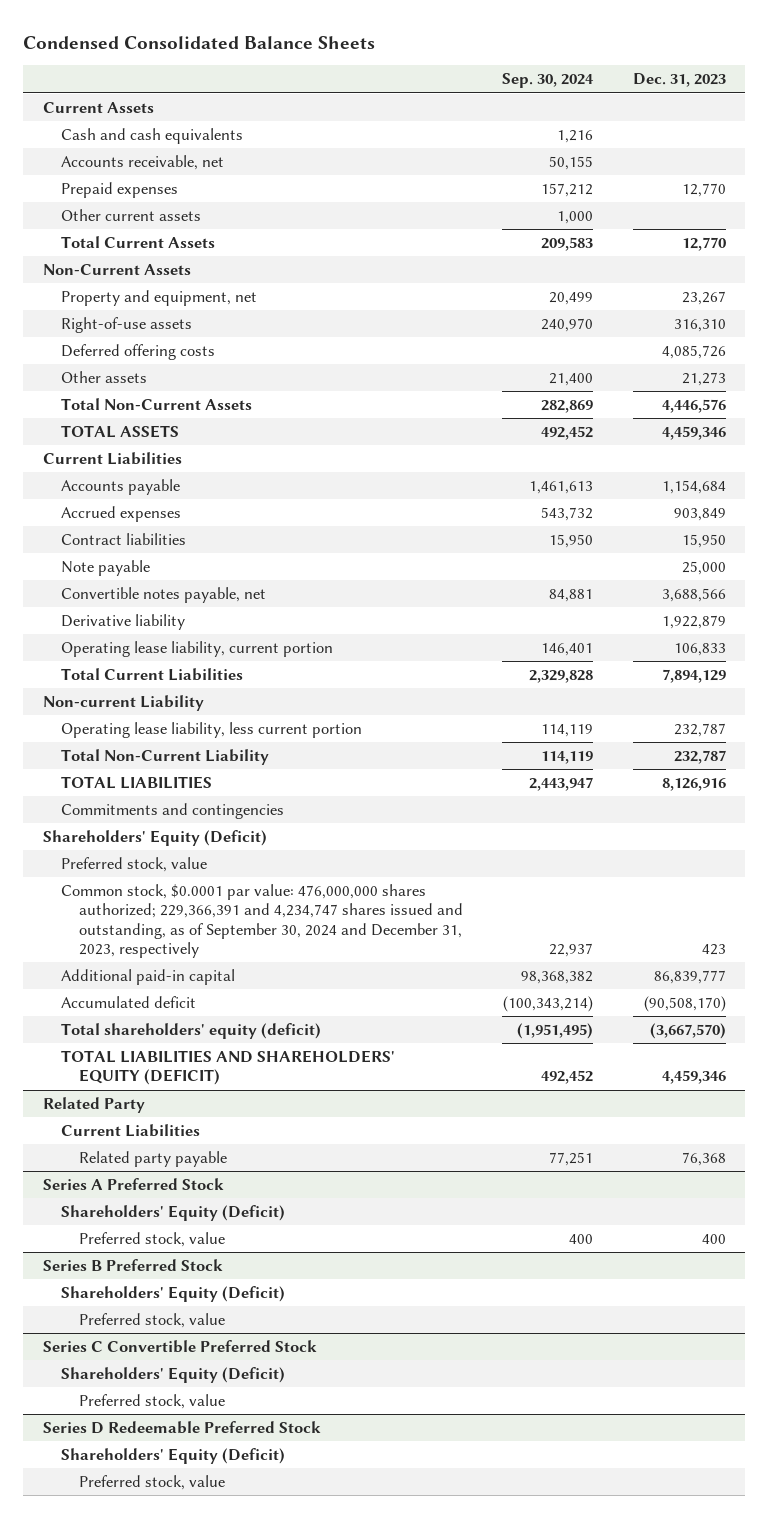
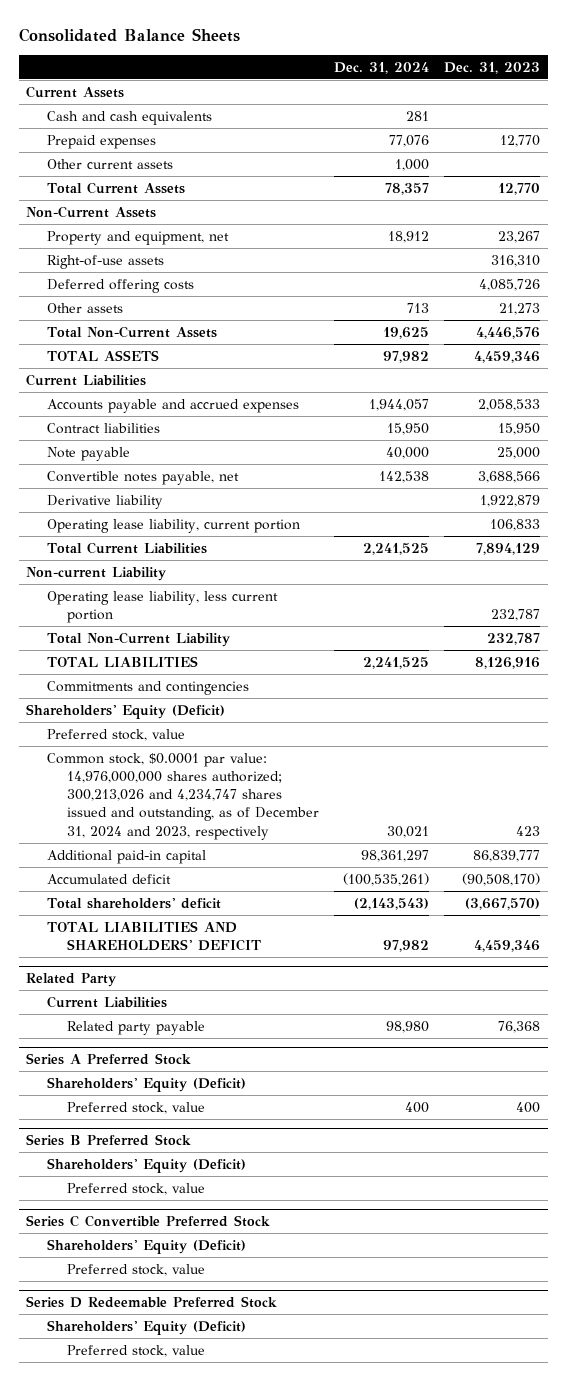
- Condensed Consolidated Balance Sheets
+ Consolidated Balance Sheets
- | Sep. 30, 2024 | Dec. 31, 2023
+ | Dec. 31, 2024 | Dec. 31, 2023
- Accounts receivable, net | 50,155 |
- Accounts payable | 1,461,613 | 1,154,684
- Accrued expenses | 543,732 | 903,849
+ Accounts payable and accrued expenses | 1,944,057 | 2,058,533
- Common stock, $0.0001 par value: 476,000,000 shares authorized; 229,366,391 and 4,234,747 shares issued and outstanding, as of September 30, 2024 and December 31, 2023, respectively | 22,937 | 423
+ Common stock, $0.0001 par value: 14,976,000,000 shares authorized; 300,213,026 and 4,234,747 shares issued and outstanding, as of December 31, 2024 and 2023, respectively | 30,021 | 423
- Total shareholders' equity (deficit) | (1,951,495) | (3,667,570)
- TOTAL LIABILITIES AND SHAREHOLDERS' EQUITY (DEFICIT) | 492,452 | 4,459,346
+ Total shareholders' deficit | (2,143,543) | (3,667,570)
+ TOTAL LIABILITIES AND SHAREHOLDERS' DEFICIT | 97,982 | 4,459,346

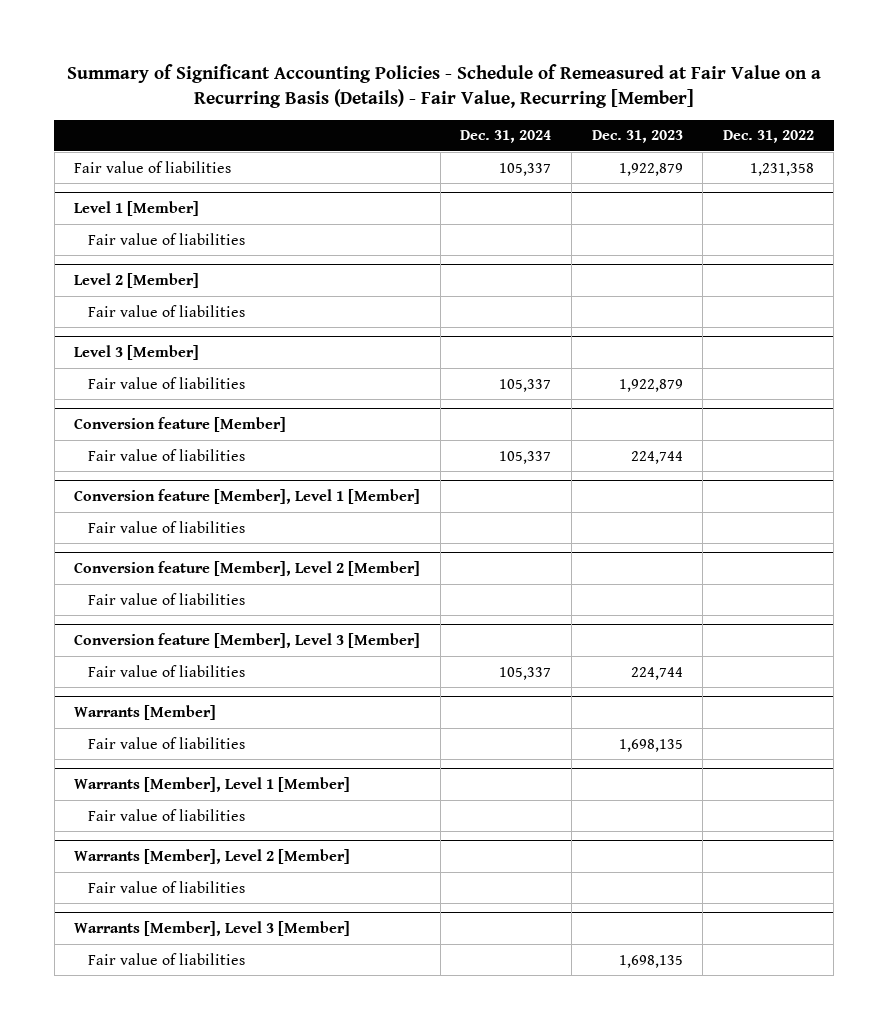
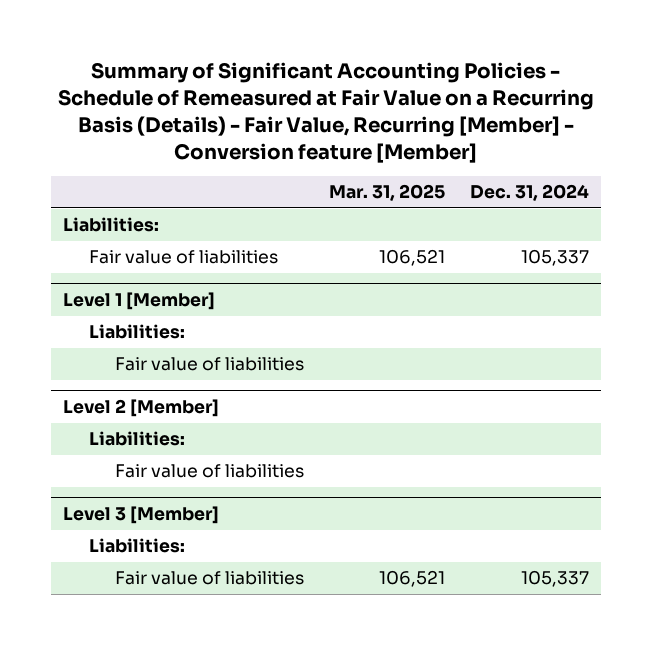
- Summary of Significant Accounting Policies - Schedule of Remeasured at Fair Value on a Recurring Basis (Details) - Fair Value, Recurring [Member]
+ Summary of Significant Accounting Policies - Schedule of Remeasured at Fair Value on a Recurring Basis (Details) - Fair Value, Recurring [Member] - Conversion feature [Member]
- | Dec. 31, 2024 | Dec. 31, 2023 | Dec. 31, 2022
+ | Mar. 31, 2025 | Dec. 31, 2024
+ Liabilities:
@ Level 1 [Member]
+ Liabilities:
@ Level 2 [Member]
+ Liabilities:
@ Level 3 [Member]
- Fair value of liabilities | 105,337 | 1,922,879 |
- Conversion feature [Member]
- Fair value of liabilities | 105,337 | 224,744 |
- Conversion feature [Member], Level 1 [Member]
- Fair value of liabilities
- Conversion feature [Member], Level 2 [Member]
- Fair value of liabilities
- Conversion feature [Member], Level 3 [Member]
@ Level 3 [Member]
+ Liabilities:
- Warrants [Member]
- Fair value of liabilities | | 1,698,135 |
- Warrants [Member], Level 1 [Member]
- Fair value of liabilities
- Warrants [Member], Level 2 [Member]
- Fair value of liabilities
- Warrants [Member], Level 3 [Member]
- Fair value of liabilities | | 1,698,135 |

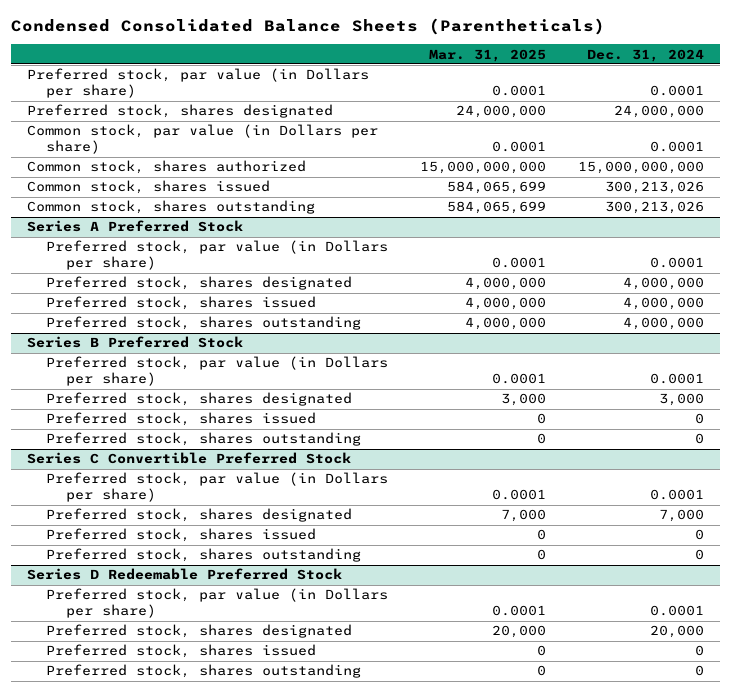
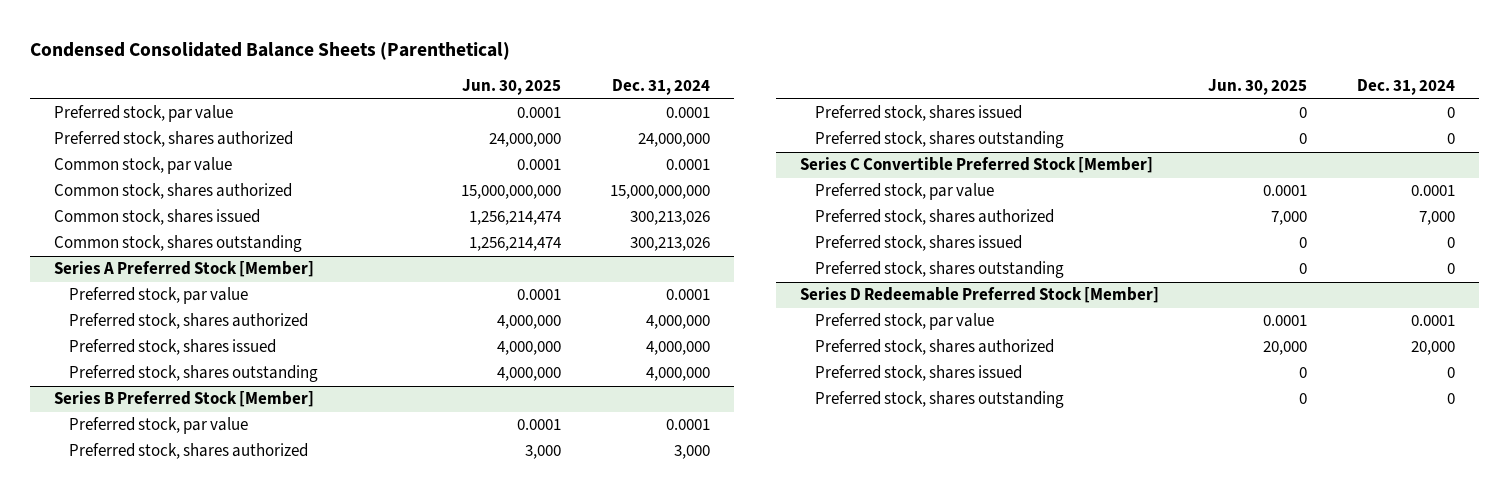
- Condensed Consolidated Balance Sheets (Parentheticals)
+ Condensed Consolidated Balance Sheets (Parenthetical)
- | Mar. 31, 2025 | Dec. 31, 2024
+ | Jun. 30, 2025 | Dec. 31, 2024
- Preferred stock, par value (in Dollars per share) | 0.0001 | 0.0001
- Preferred stock, shares designated | 24,000,000 | 24,000,000
- Common stock, par value (in Dollars per share) | 0.0001 | 0.0001
+ Preferred stock, par value | 0.0001 | 0.0001
+ Preferred stock, shares authorized | 24,000,000 | 24,000,000
+ Common stock, par value | 0.0001 | 0.0001
- Series A Preferred Stock
- Preferred stock, par value (in Dollars per share) | 0.0001 | 0.0001
- Preferred stock, shares designated | 4,000,000 | 4,000,000
+ Series A Preferred Stock [Member]
+ Preferred stock, par value | 0.0001 | 0.0001
+ Preferred stock, shares authorized | 4,000,000 | 4,000,000
- Series B Preferred Stock
- Preferred stock, par value (in Dollars per share) | 0.0001 | 0.0001
- Preferred stock, shares designated | 3,000 | 3,000
+ Series B Preferred Stock [Member]
+ Preferred stock, par value | 0.0001 | 0.0001
+ Preferred stock, shares authorized | 3,000 | 3,000
- Series C Convertible Preferred Stock
- Preferred stock, par value (in Dollars per share) | 0.0001 | 0.0001
- Preferred stock, shares designated | 7,000 | 7,000
+ Series C Convertible Preferred Stock [Member]
+ Preferred stock, par value | 0.0001 | 0.0001
+ Preferred stock, shares authorized | 7,000 | 7,000
- Series D Redeemable Preferred Stock
- Preferred stock, par value (in Dollars per share) | 0.0001 | 0.0001
- Preferred stock, shares designated | 20,000 | 20,000
+ Series D Redeemable Preferred Stock [Member]
+ Preferred stock, par value | 0.0001 | 0.0001
+ Preferred stock, shares authorized | 20,000 | 20,000

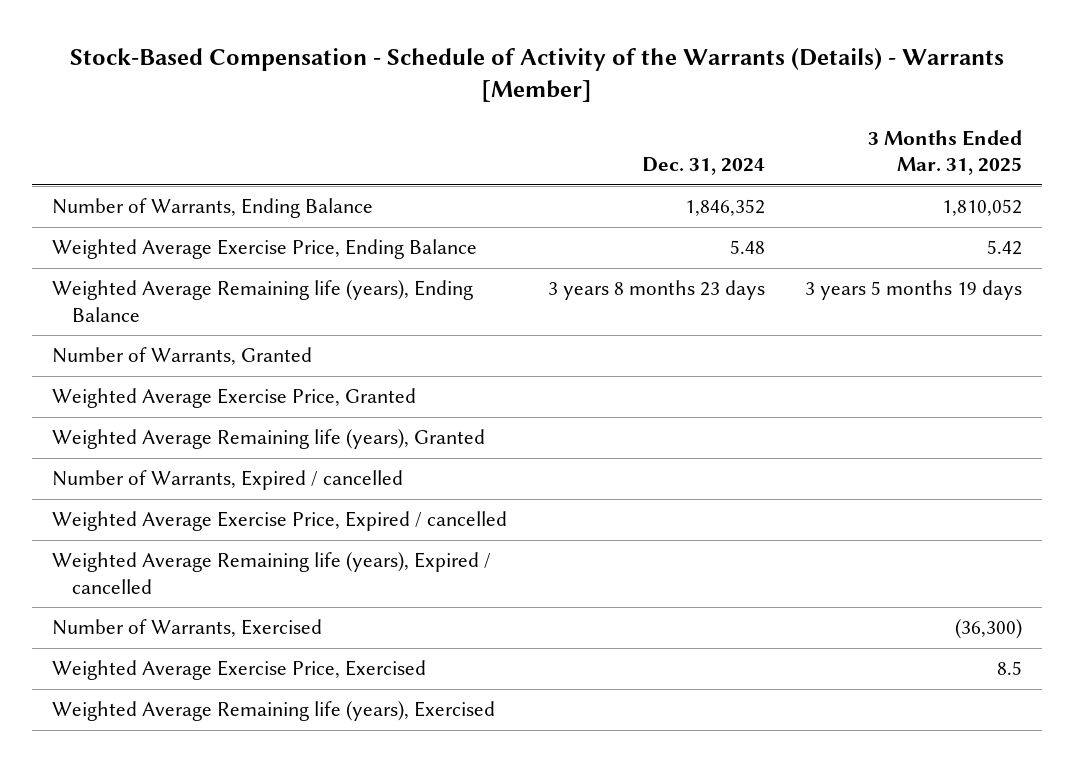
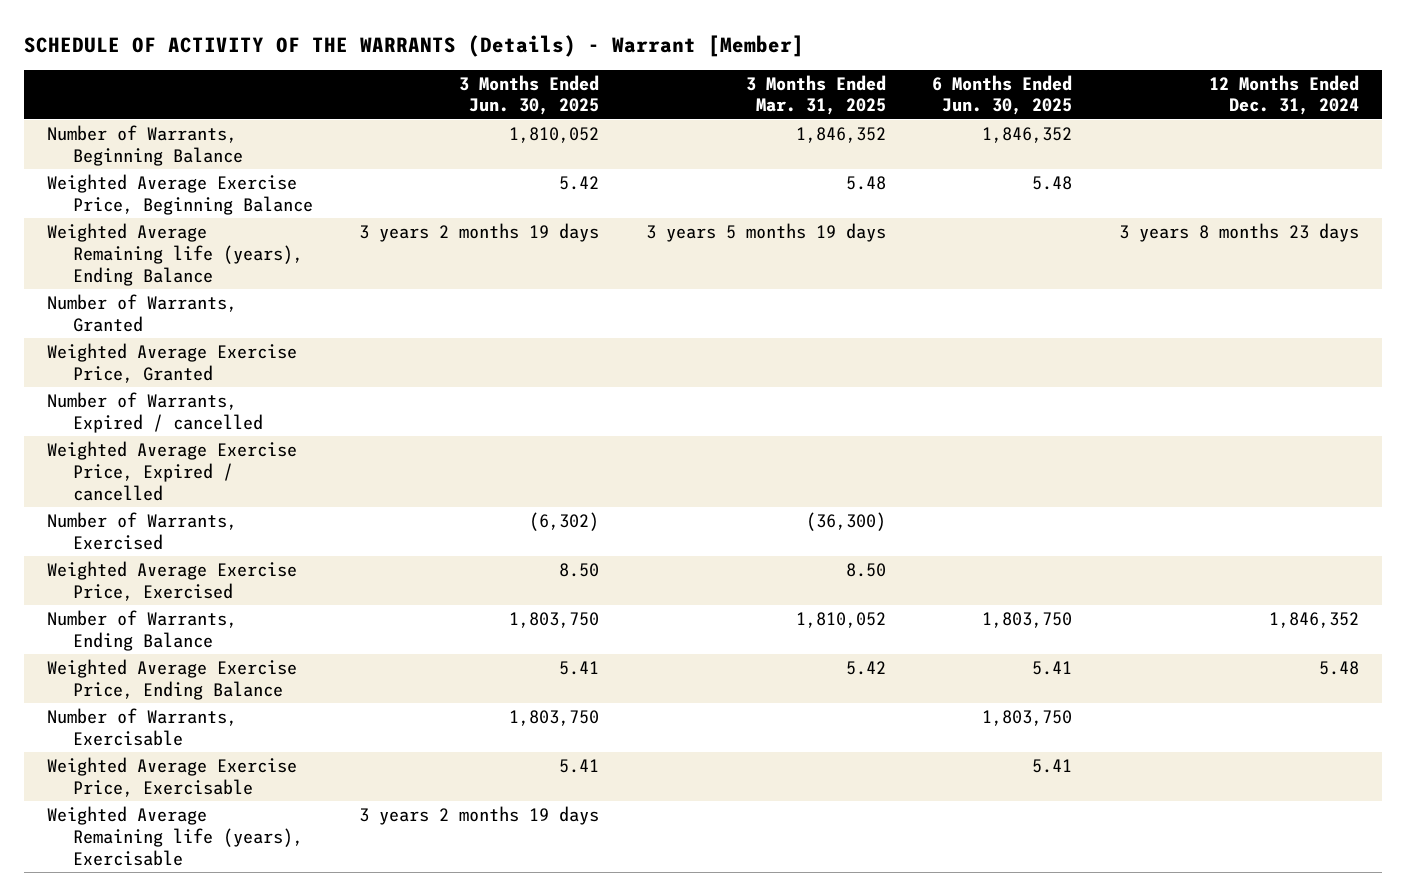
- Stock-Based Compensation - Schedule of Activity of the Warrants (Details) - Warrants [Member]
+ SCHEDULE OF ACTIVITY OF THE WARRANTS (Details) - Warrant [Member]
- | Dec. 31, 2024 | 3 Months Ended Mar. 31, 2025
+ | 3 Months Ended Jun. 30, 2025 | 3 Months Ended Mar. 31, 2025 | 6 Months Ended Jun. 30, 2025 | 12 Months Ended Dec. 31, 2024
+ Number of Warrants, Beginning Balance | 1,810,052 | 1,846,352 | 1,846,352 |
+ Weighted Average Exercise Price, Beginning Balance | 5.42 | 5.48 | 5.48 |
- Weighted Average Remaining life (years), Granted
- Weighted Average Remaining life (years), Expired / cancelled
- Weighted Average Exercise Price, Exercised | | 8.5
- Weighted Average Remaining life (years), Exercised
+ Weighted Average Exercise Price, Exercised | 8.50 | 8.50 | |
moved down: Number of Warrants, Ending Balance | 1,803,750 | 1,810,052 | 1,803,750 | 1,846,352
moved down: Weighted Average Exercise Price, Ending Balance | 5.41 | 5.42 | 5.41 | 5.48
+ Number of Warrants, Exercisable | 1,803,750 | | 1,803,750 |
+ Weighted Average Exercise Price, Exercisable | 5.41 | | 5.41 |
+ Weighted Average Remaining life (years), Exercisable | 3 years 2 months 19 days | | |

